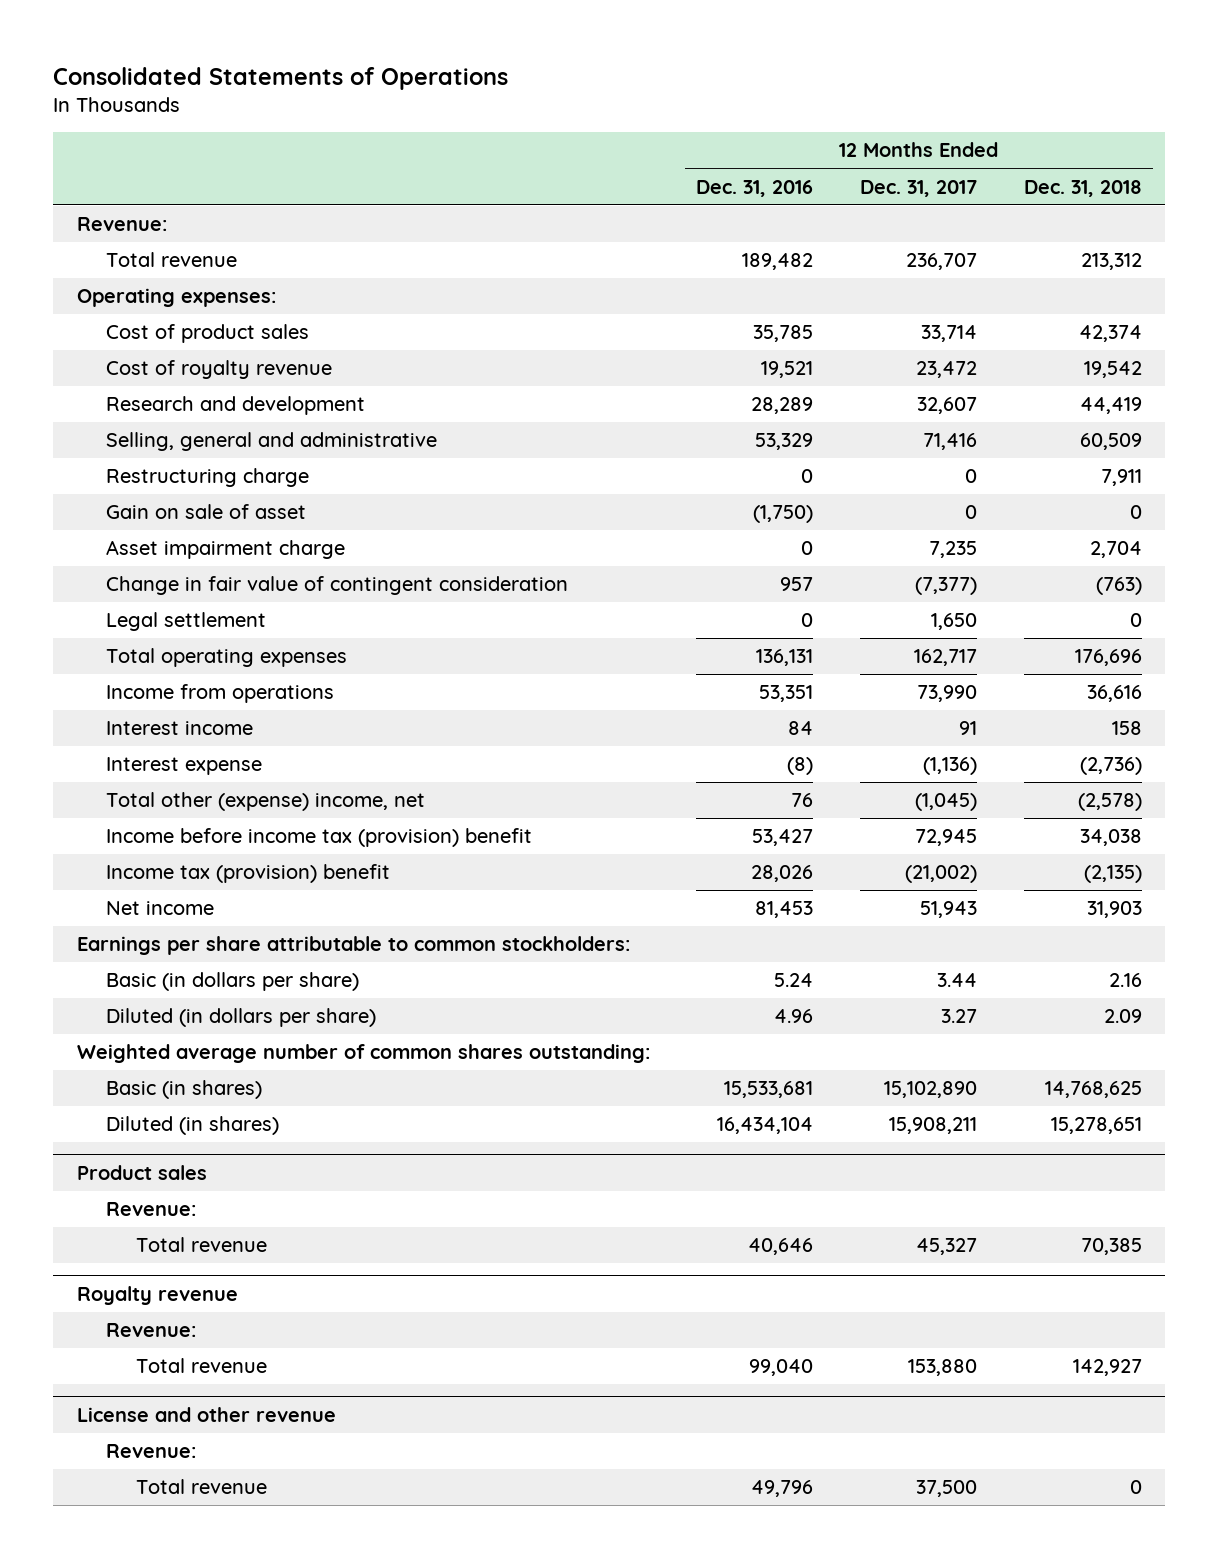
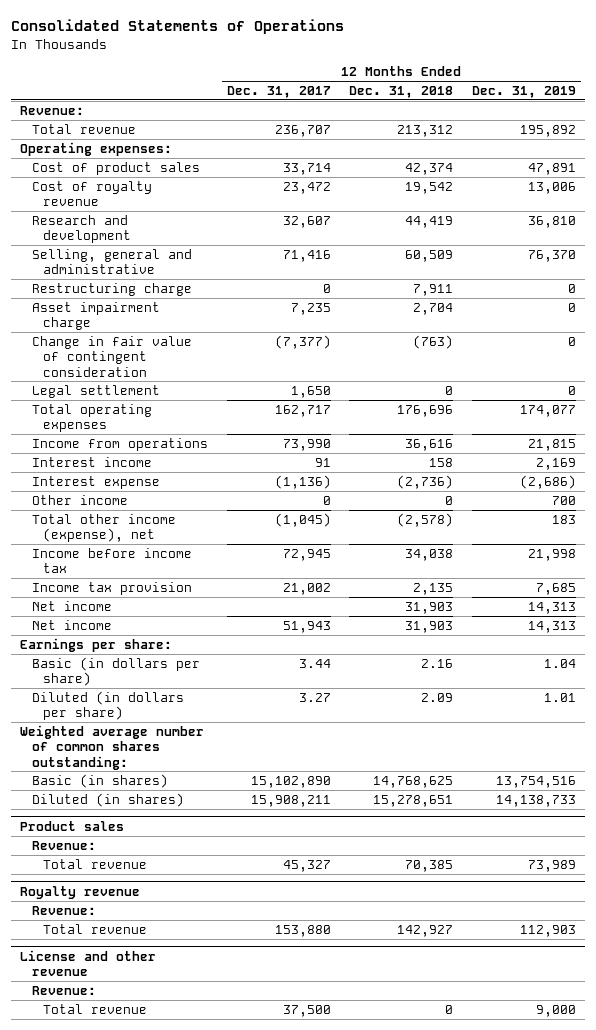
- | 12 Months Ended Dec. 31, 2016 | 12 Months Ended Dec. 31, 2017 | 12 Months Ended Dec. 31, 2018
+ | 12 Months Ended Dec. 31, 2017 | 12 Months Ended Dec. 31, 2018 | 12 Months Ended Dec. 31, 2019
- Gain on sale of asset | (1,750) | 0 | 0
- Total other (expense) income, net | 76 | (1,045) | (2,578)
- Income before income tax (provision) benefit | 53,427 | 72,945 | 34,038
- Income tax (provision) benefit | 28,026 | (21,002) | (2,135)
+ Other income | 0 | 0 | 700
+ Total other income (expense), net | (1,045) | (2,578) | 183
+ Income before income tax | 72,945 | 34,038 | 21,998
+ Income tax provision | 21,002 | 2,135 | 7,685
+ Net income | | 31,903 | 14,313
- Earnings per share attributable to common stockholders:
+ Earnings per share:

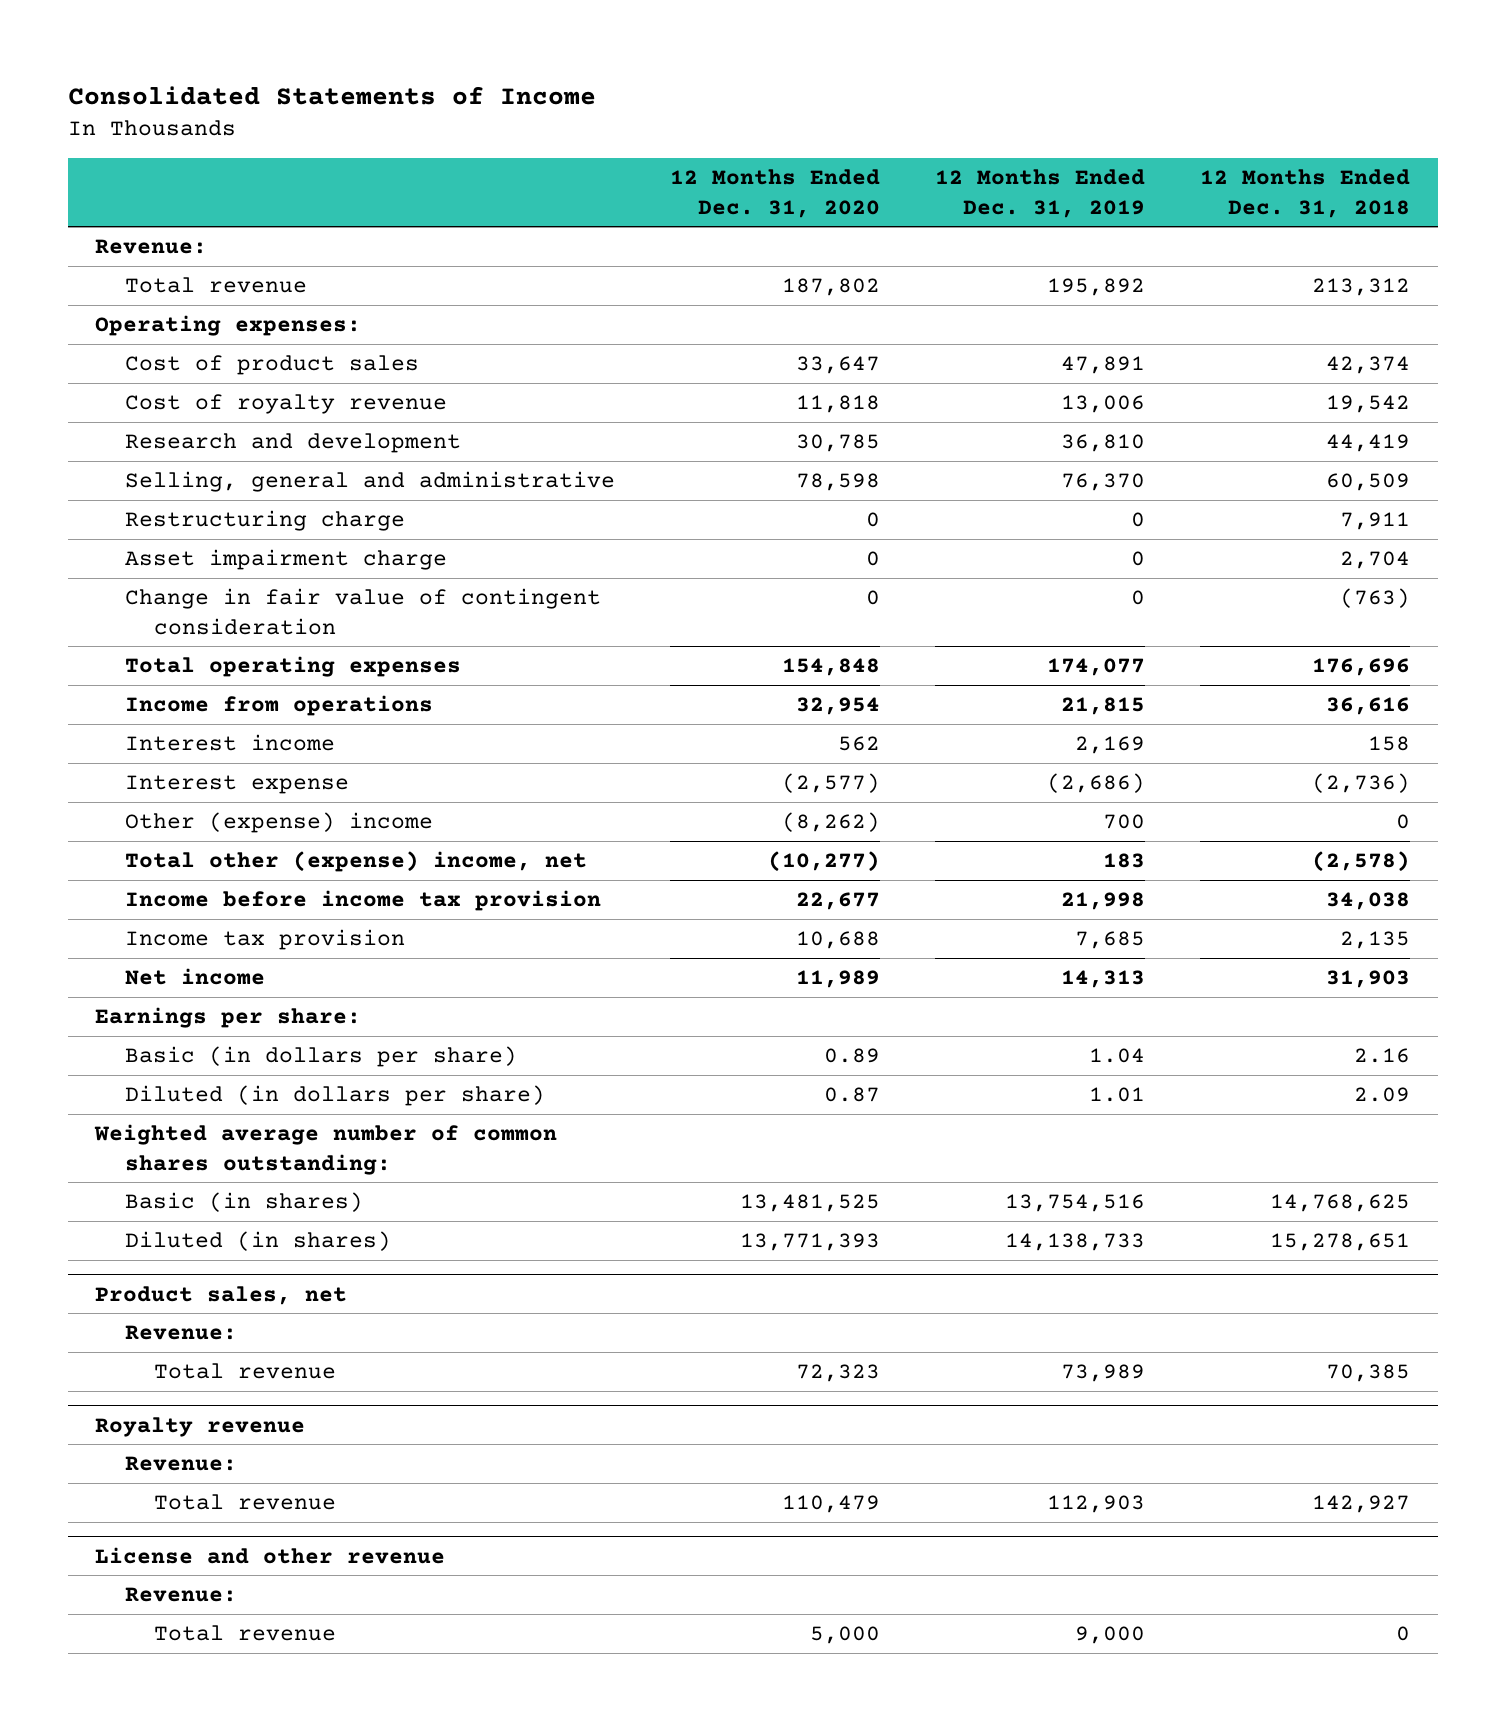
- Consolidated Statements of Operations
+ Consolidated Statements of Income
- | 12 Months Ended Dec. 31, 2017 | 12 Months Ended Dec. 31, 2018 | 12 Months Ended Dec. 31, 2019
+ | 12 Months Ended Dec. 31, 2020 | 12 Months Ended Dec. 31, 2019 | 12 Months Ended Dec. 31, 2018
- Legal settlement | 1,650 | 0 | 0
- Other income | 0 | 0 | 700
- Total other income (expense), net | (1,045) | (2,578) | 183
- Income before income tax | 72,945 | 34,038 | 21,998
+ Other (expense) income | (8,262) | 700 | 0
+ Total other (expense) income, net | (10,277) | 183 | (2,578)
+ Income before income tax provision | 22,677 | 21,998 | 34,038
- Net income | 51,943 | 31,903 | 14,313
- Product sales
+ Product sales, net

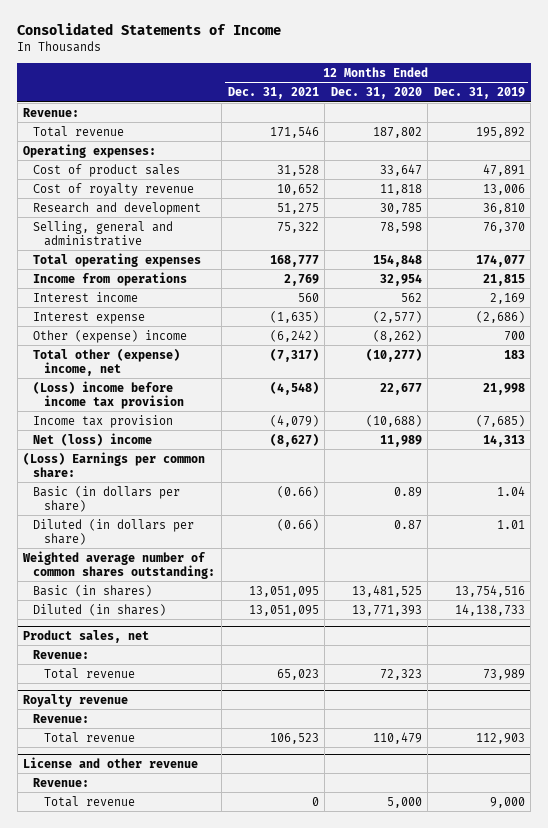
- | 12 Months Ended Dec. 31, 2020 | 12 Months Ended Dec. 31, 2019 | 12 Months Ended Dec. 31, 2018
+ | 12 Months Ended Dec. 31, 2021 | 12 Months Ended Dec. 31, 2020 | 12 Months Ended Dec. 31, 2019
- Restructuring charge | 0 | 0 | 7,911
- Asset impairment charge | 0 | 0 | 2,704
- Change in fair value of contingent consideration | 0 | 0 | (763)
- Income before income tax provision | 22,677 | 21,998 | 34,038
- Income tax provision | 10,688 | 7,685 | 2,135
- Net income | 11,989 | 14,313 | 31,903
- Earnings per share:
+ (Loss) income before income tax provision | (4,548) | 22,677 | 21,998
+ Income tax provision | (4,079) | (10,688) | (7,685)
+ Net (loss) income | (8,627) | 11,989 | 14,313
+ (Loss) Earnings per common share:

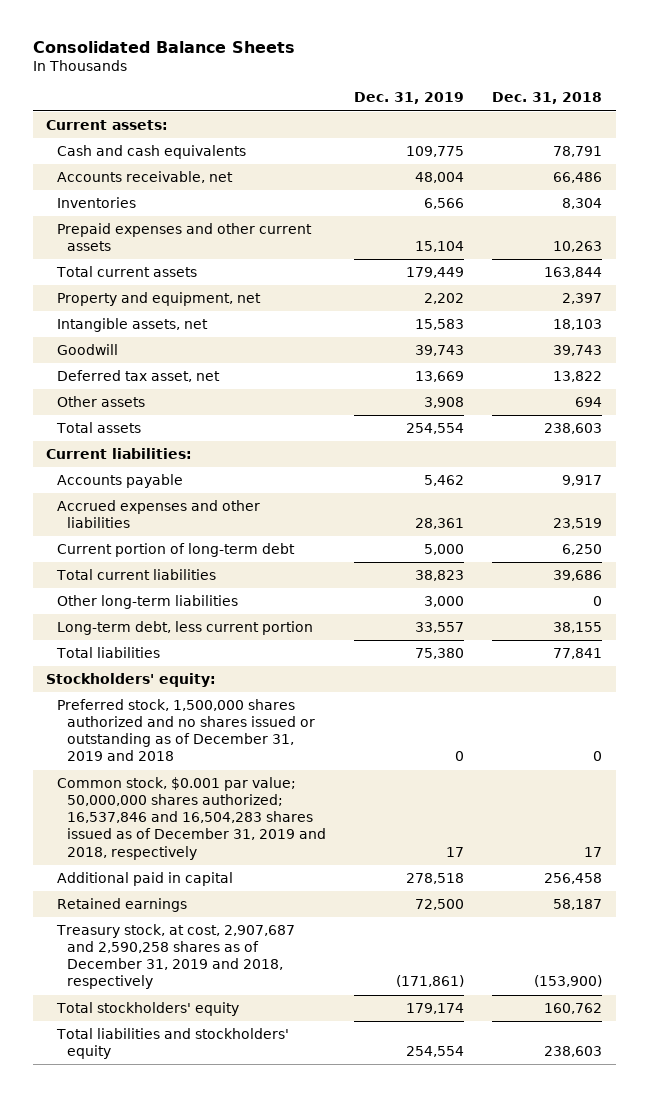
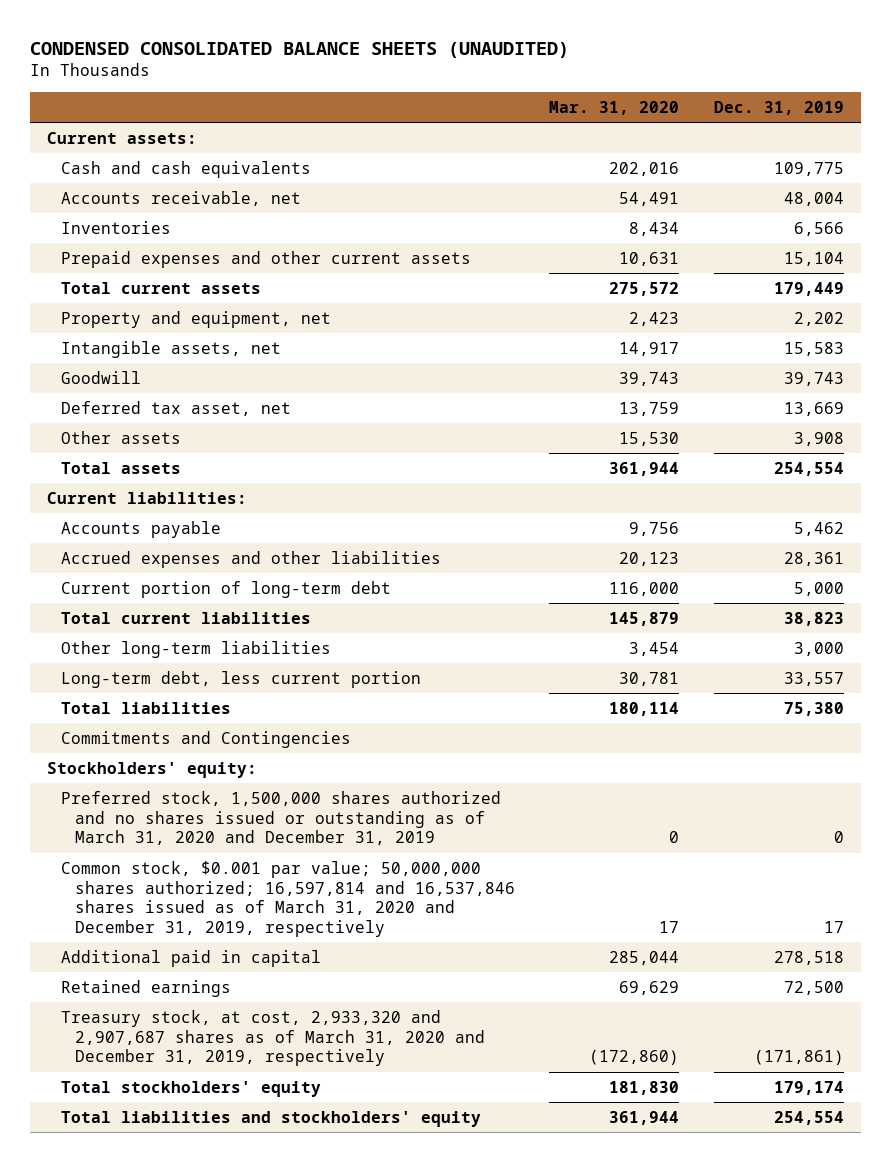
- Consolidated Balance Sheets
+ CONDENSED CONSOLIDATED BALANCE SHEETS (UNAUDITED)
- | Dec. 31, 2019 | Dec. 31, 2018
+ | Mar. 31, 2020 | Dec. 31, 2019
+ Commitments and Contingencies
- Preferred stock, 1,500,000 shares authorized and no shares issued or outstanding as of December 31, 2019 and 2018 | 0 | 0
- Common stock, $0.001 par value; 50,000,000 shares authorized; 16,537,846 and 16,504,283 shares issued as of December 31, 2019 and 2018, respectively | 17 | 17
+ Preferred stock, 1,500,000 shares authorized and no shares issued or outstanding as of March 31, 2020 and December 31, 2019 | 0 | 0
+ Common stock, $0.001 par value; 50,000,000 shares authorized; 16,597,814 and 16,537,846 shares issued as of March 31, 2020 and December 31, 2019, respectively | 17 | 17
- Treasury stock, at cost, 2,907,687 and 2,590,258 shares as of December 31, 2019 and 2018, respectively | (171,861) | (153,900)
+ Treasury stock, at cost, 2,933,320 and 2,907,687 shares as of March 31, 2020 and December 31, 2019, respectively | (172,860) | (171,861)

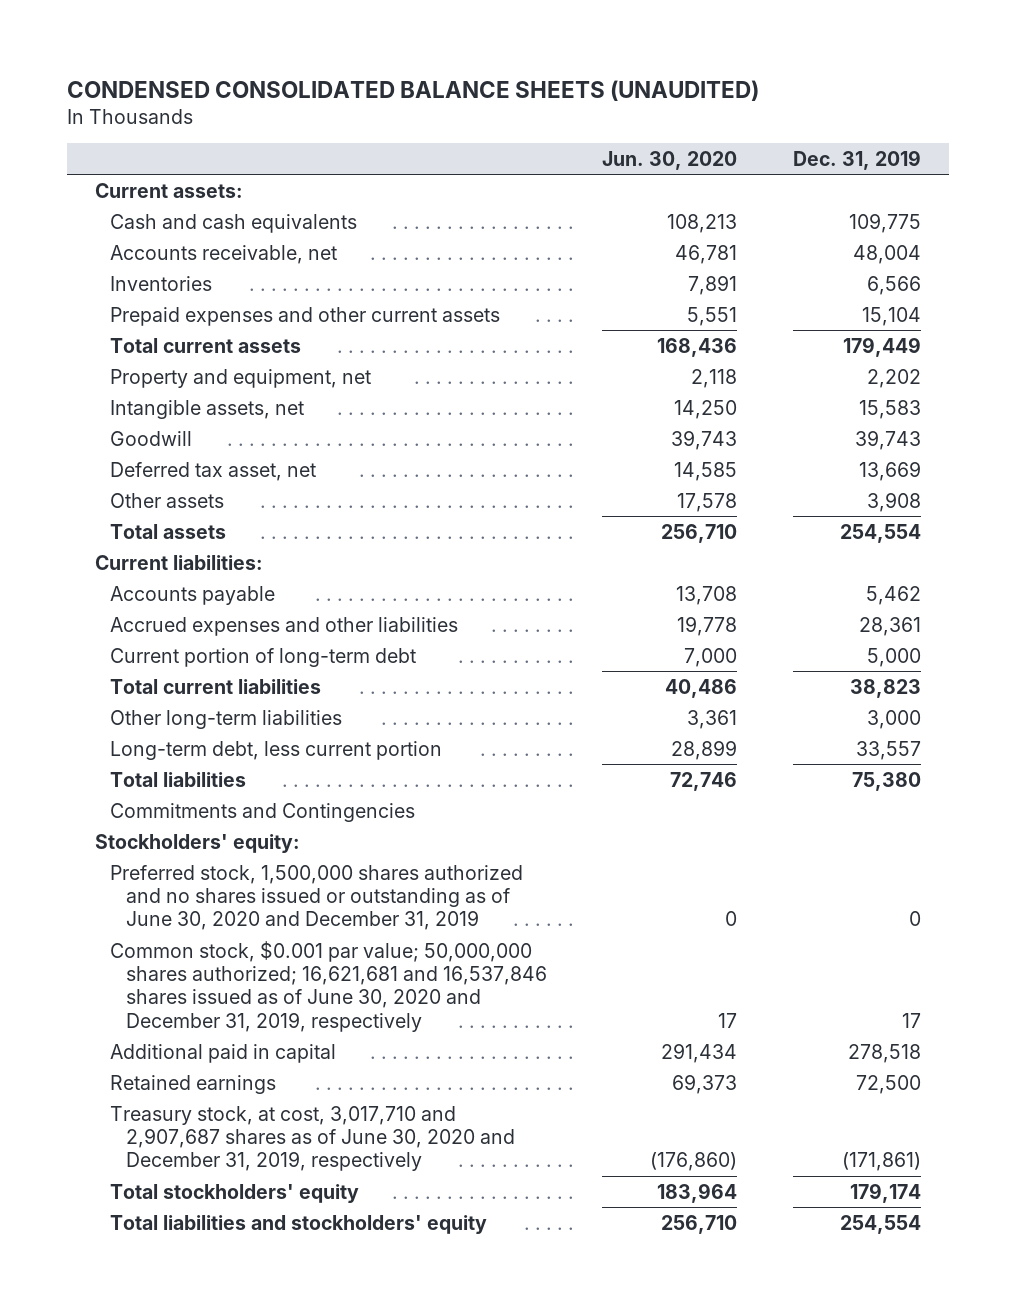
- | Mar. 31, 2020 | Dec. 31, 2019
+ | Jun. 30, 2020 | Dec. 31, 2019
- Preferred stock, 1,500,000 shares authorized and no shares issued or outstanding as of March 31, 2020 and December 31, 2019 | 0 | 0
- Common stock, $0.001 par value; 50,000,000 shares authorized; 16,597,814 and 16,537,846 shares issued as of March 31, 2020 and December 31, 2019, respectively | 17 | 17
+ Preferred stock, 1,500,000 shares authorized and no shares issued or outstanding as of June 30, 2020 and December 31, 2019 | 0 | 0
+ Common stock, $0.001 par value; 50,000,000 shares authorized; 16,621,681 and 16,537,846 shares issued as of June 30, 2020 and December 31, 2019, respectively | 17 | 17
- Treasury stock, at cost, 2,933,320 and 2,907,687 shares as of March 31, 2020 and December 31, 2019, respectively | (172,860) | (171,861)
+ Treasury stock, at cost, 3,017,710 and 2,907,687 shares as of June 30, 2020 and December 31, 2019, respectively | (176,860) | (171,861)

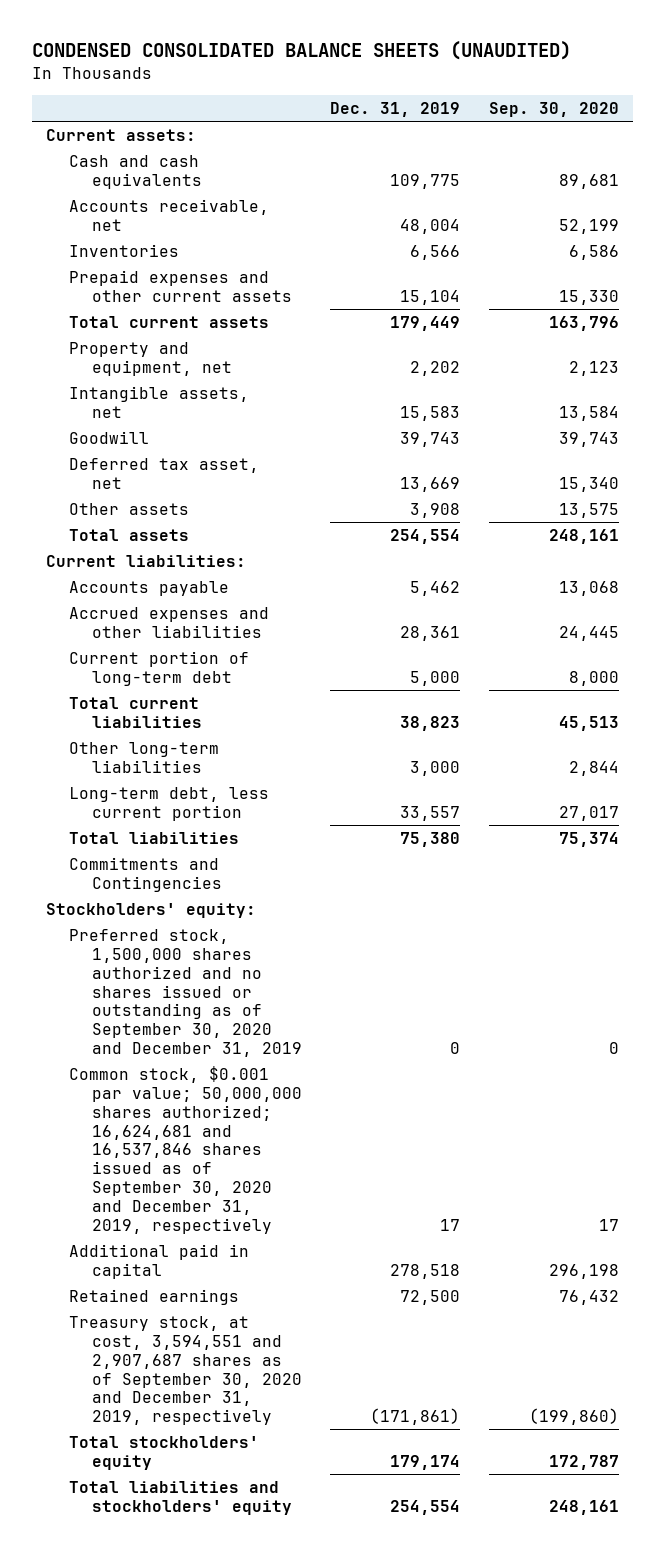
- | Jun. 30, 2020 | Dec. 31, 2019
+ | Dec. 31, 2019 | Sep. 30, 2020
- Preferred stock, 1,500,000 shares authorized and no shares issued or outstanding as of June 30, 2020 and December 31, 2019 | 0 | 0
- Common stock, $0.001 par value; 50,000,000 shares authorized; 16,621,681 and 16,537,846 shares issued as of June 30, 2020 and December 31, 2019, respectively | 17 | 17
+ Preferred stock, 1,500,000 shares authorized and no shares issued or outstanding as of September 30, 2020 and December 31, 2019 | 0 | 0
+ Common stock, $0.001 par value; 50,000,000 shares authorized; 16,624,681 and 16,537,846 shares issued as of September 30, 2020 and December 31, 2019, respectively | 17 | 17
- Treasury stock, at cost, 3,017,710 and 2,907,687 shares as of June 30, 2020 and December 31, 2019, respectively | (176,860) | (171,861)
+ Treasury stock, at cost, 3,594,551 and 2,907,687 shares as of September 30, 2020 and December 31, 2019, respectively | (171,861) | (199,860)

